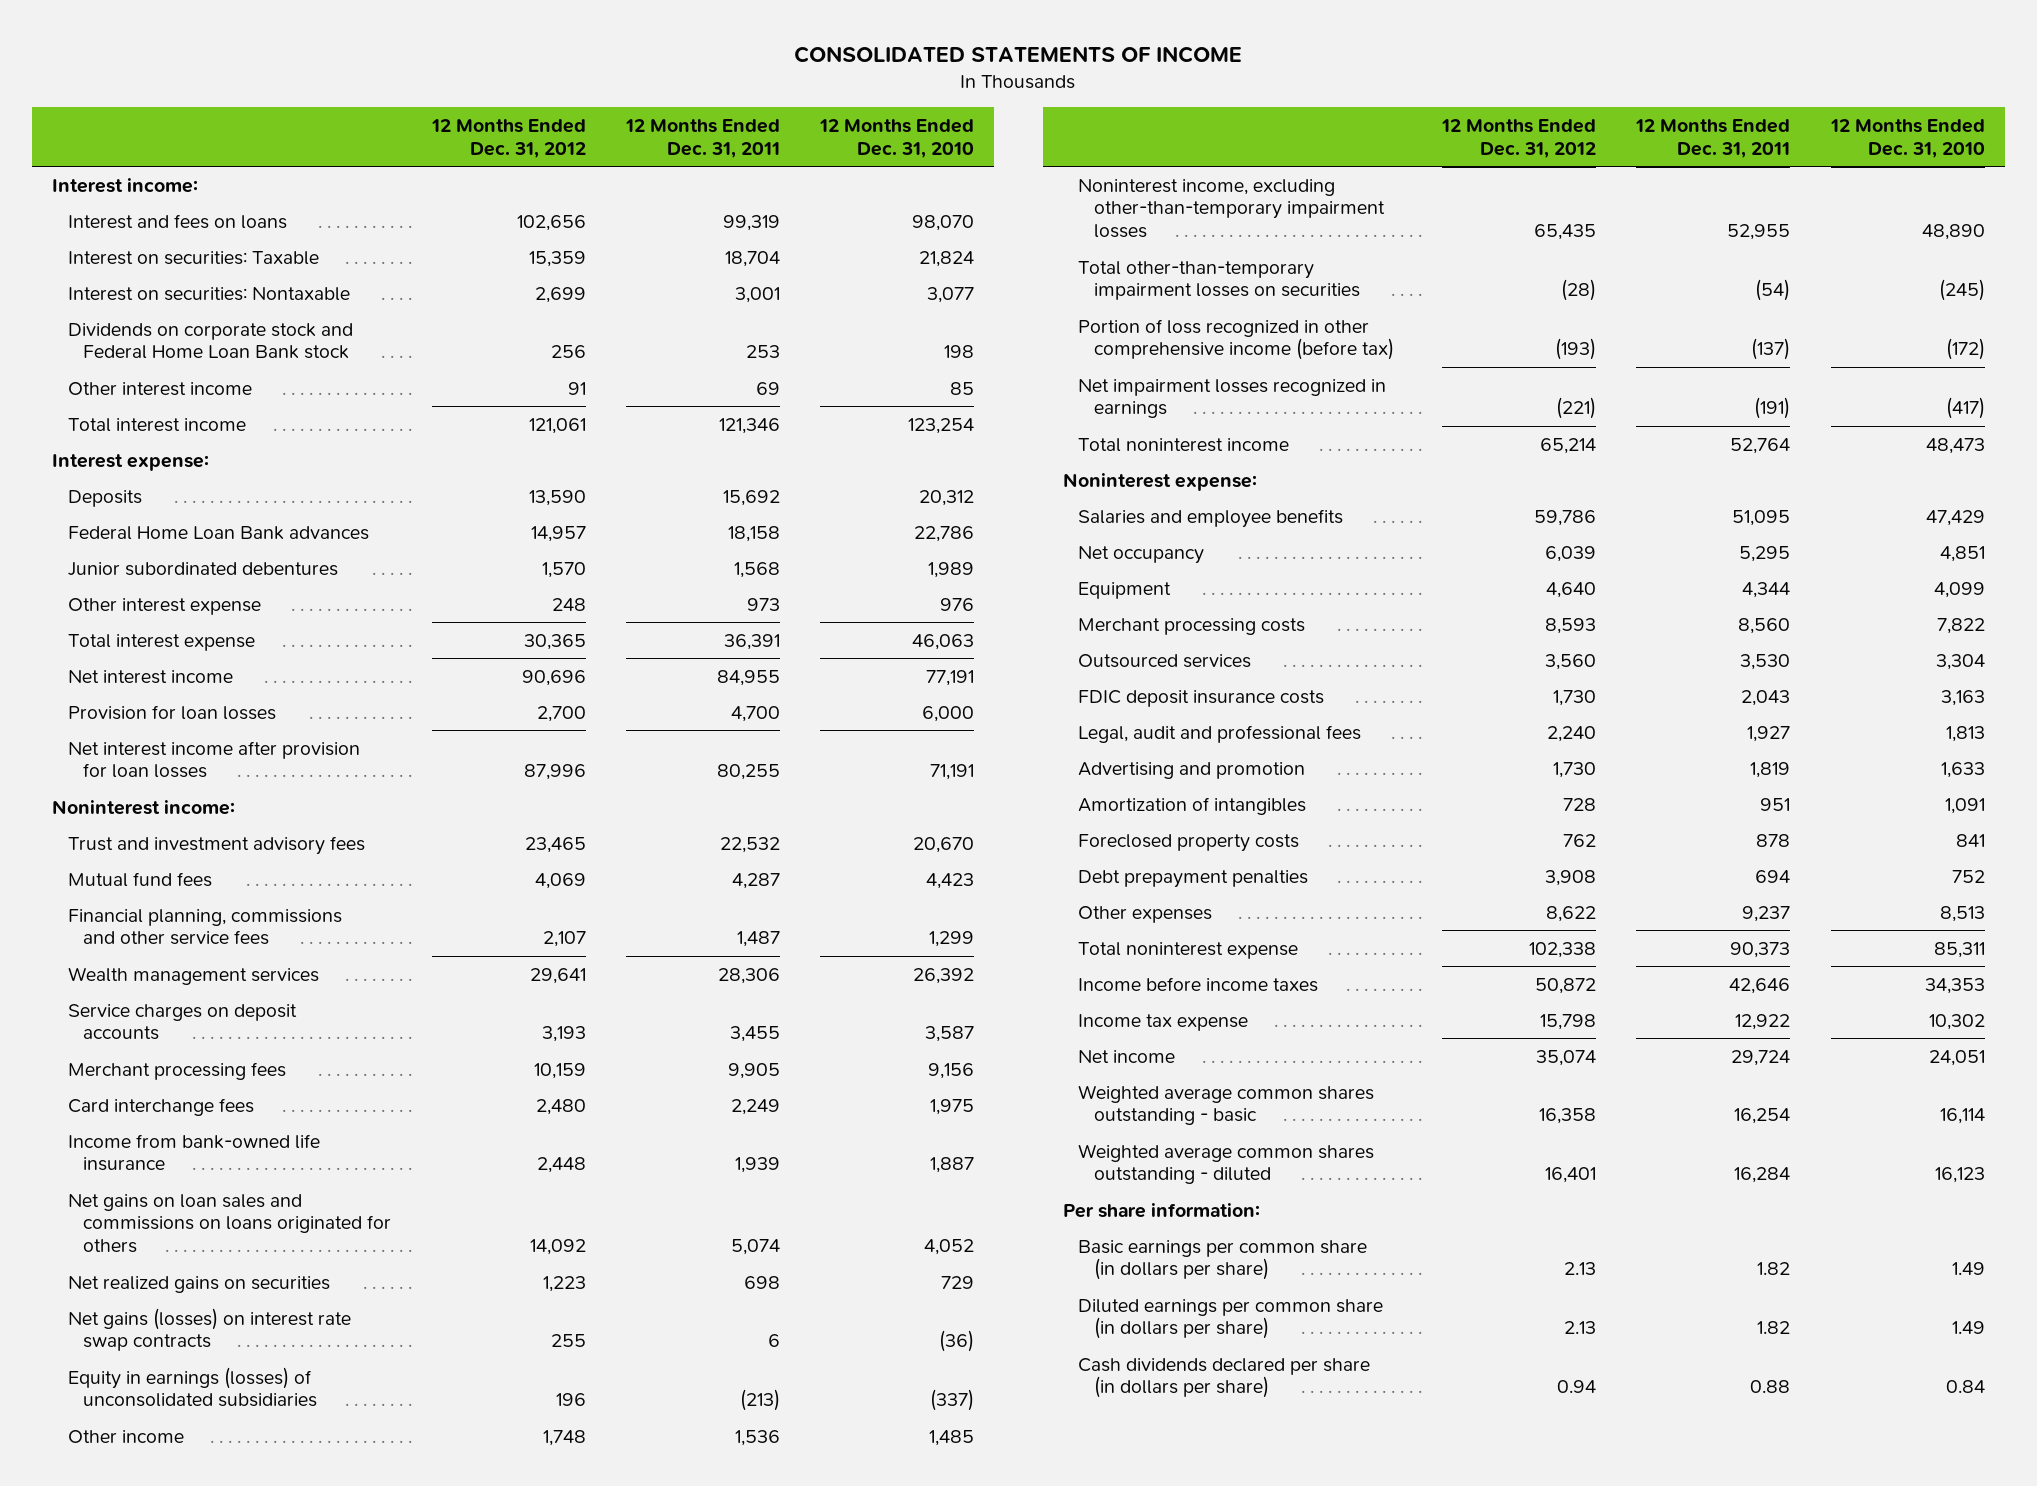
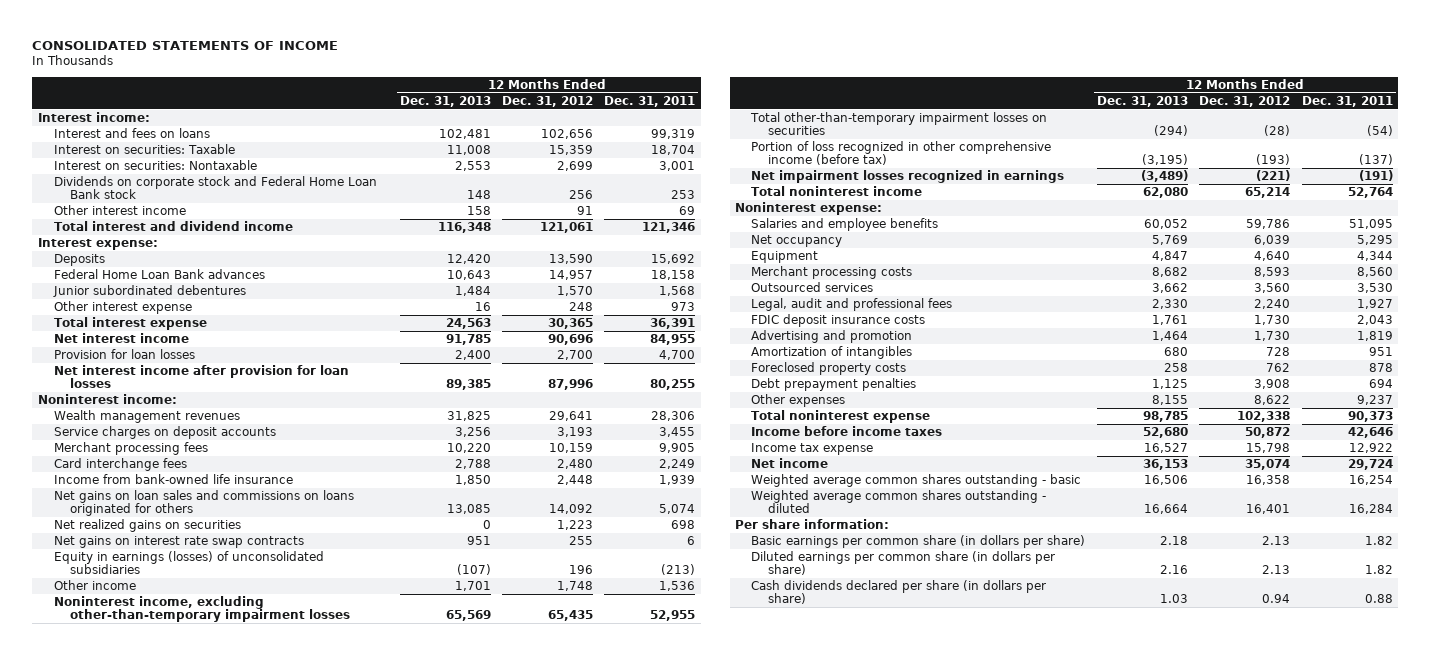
- | 12 Months Ended Dec. 31, 2012 | 12 Months Ended Dec. 31, 2011 | 12 Months Ended Dec. 31, 2010
+ | 12 Months Ended Dec. 31, 2013 | 12 Months Ended Dec. 31, 2012 | 12 Months Ended Dec. 31, 2011
- Total interest income | 121,061 | 121,346 | 123,254
+ Total interest and dividend income | 116,348 | 121,061 | 121,346
- Trust and investment advisory fees | 23,465 | 22,532 | 20,670
- Mutual fund fees | 4,069 | 4,287 | 4,423
- Financial planning, commissions and other service fees | 2,107 | 1,487 | 1,299
- Wealth management services | 29,641 | 28,306 | 26,392
+ Wealth management revenues | 31,825 | 29,641 | 28,306
- Net gains (losses) on interest rate swap contracts | 255 | 6 | (36)
+ Net gains on interest rate swap contracts | 951 | 255 | 6
moved down: FDIC deposit insurance costs | 1,761 | 1,730 | 2,043

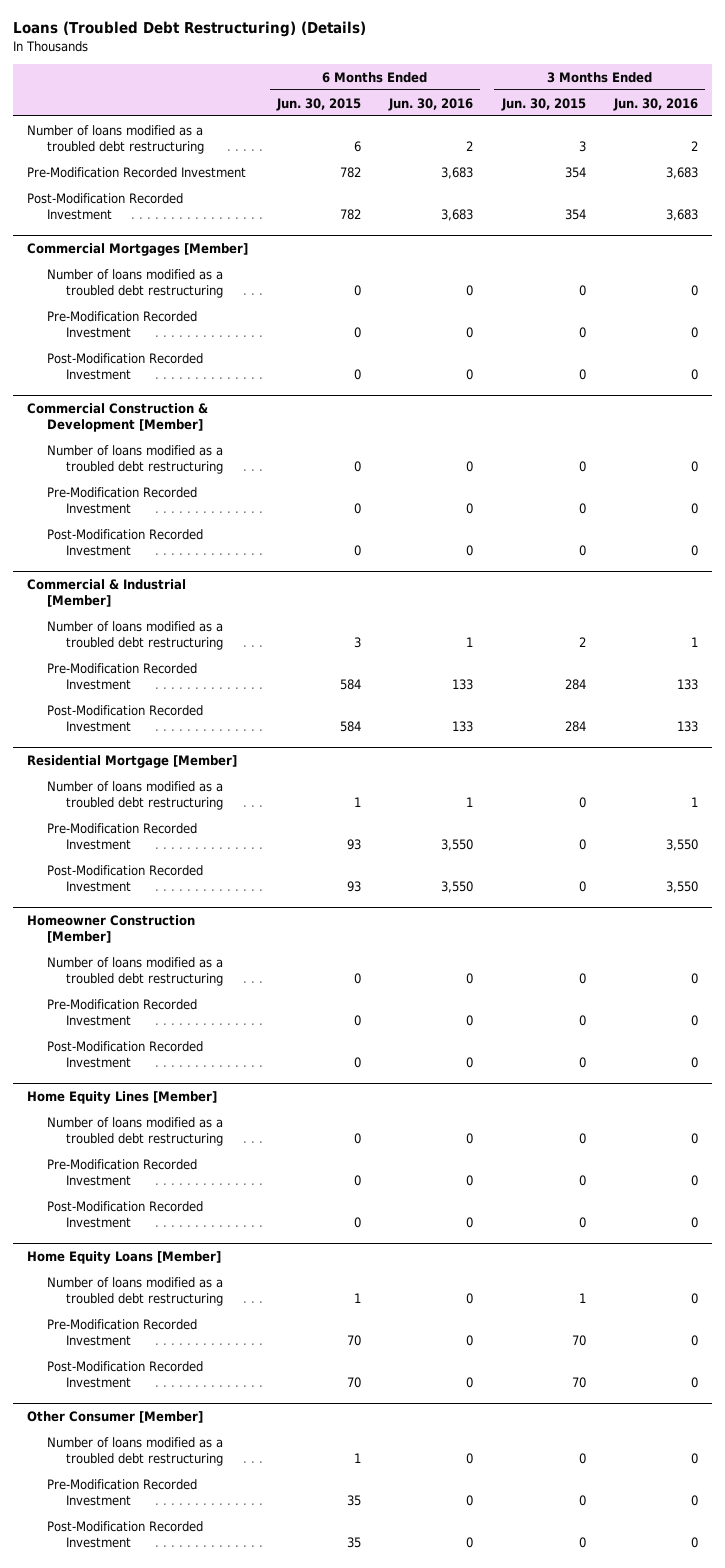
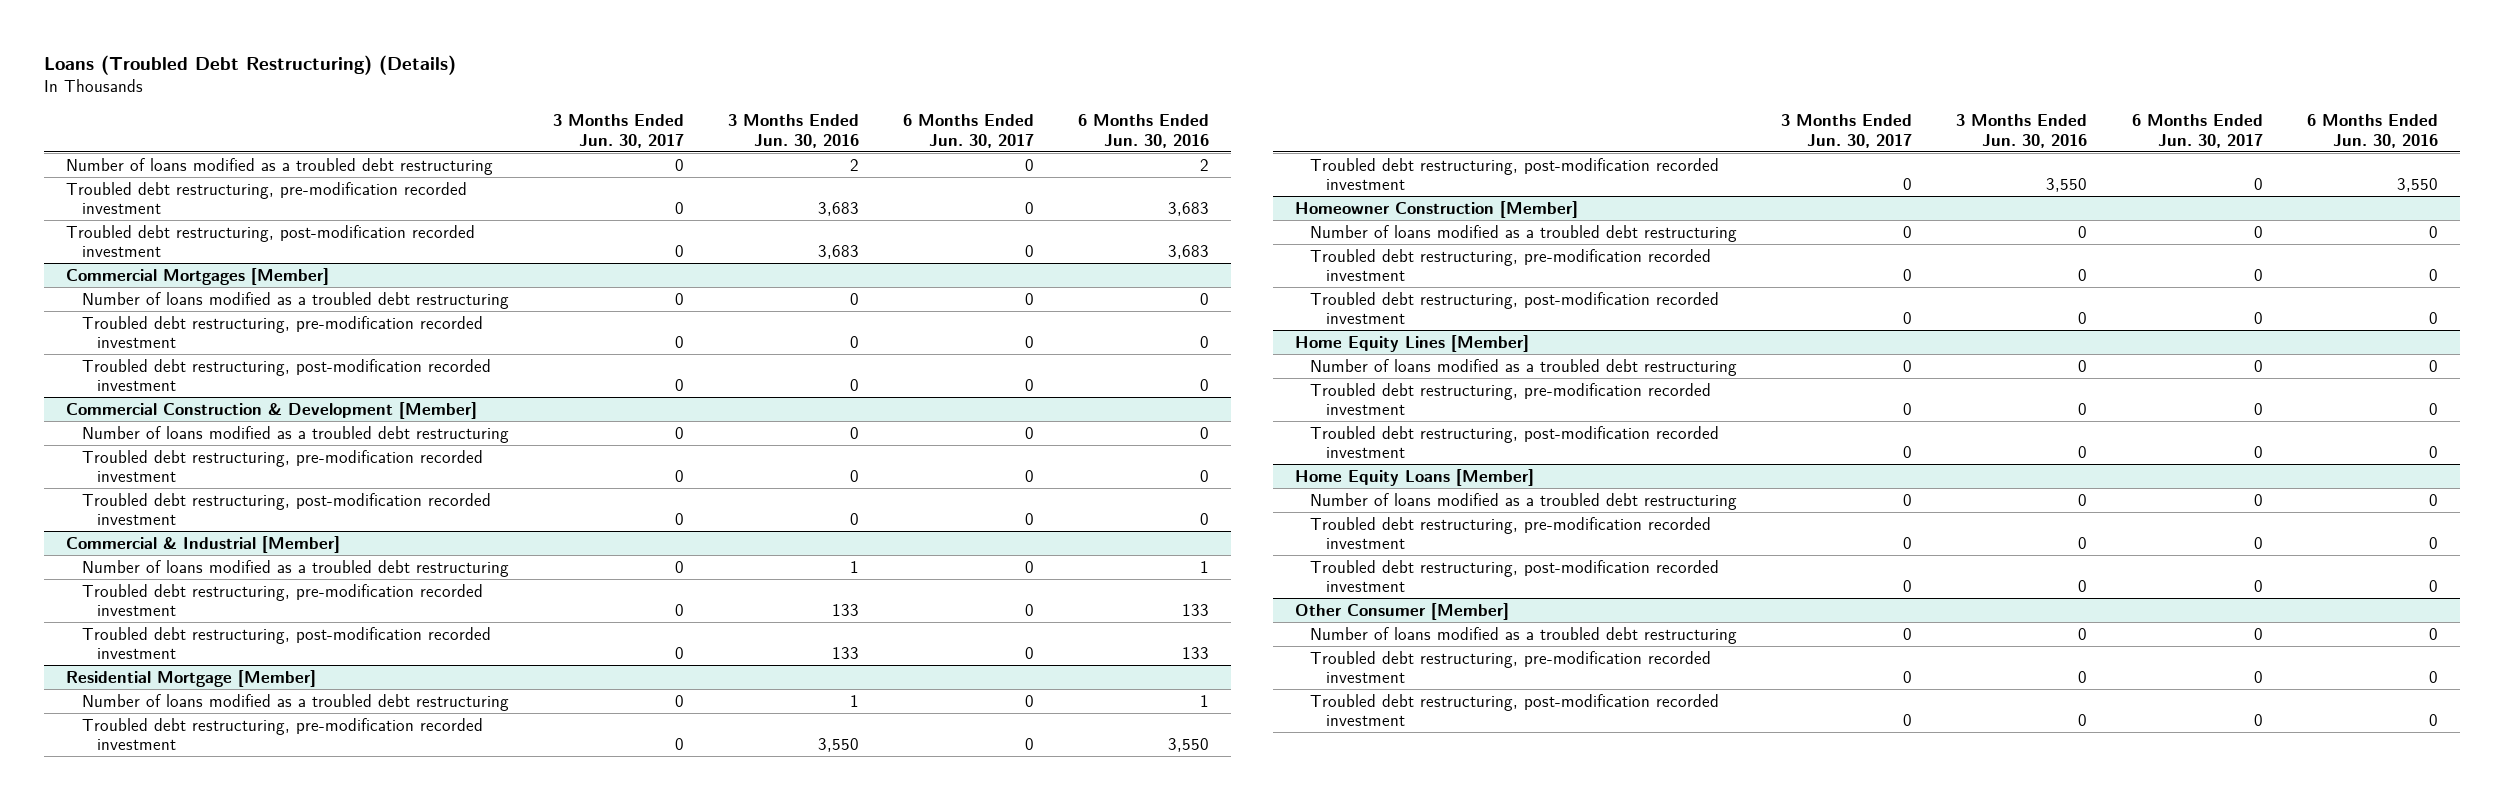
- | 6 Months Ended Jun. 30, 2015 | 6 Months Ended Jun. 30, 2016 | 3 Months Ended Jun. 30, 2015 | 3 Months Ended Jun. 30, 2016
+ | 3 Months Ended Jun. 30, 2017 | 3 Months Ended Jun. 30, 2016 | 6 Months Ended Jun. 30, 2017 | 6 Months Ended Jun. 30, 2016
- Pre-Modification Recorded Investment | 782 | 3,683 | 354 | 3,683
- Post-Modification Recorded Investment | 782 | 3,683 | 354 | 3,683
+ Troubled debt restructuring, pre-modification recorded investment | 0 | 3,683 | 0 | 3,683
+ Troubled debt restructuring, post-modification recorded investment | 0 | 3,683 | 0 | 3,683
@ Commercial Mortgages [Member]
- Pre-Modification Recorded Investment | 0 | 0 | 0 | 0
- Post-Modification Recorded Investment | 0 | 0 | 0 | 0
+ Troubled debt restructuring, pre-modification recorded investment | 0 | 0 | 0 | 0
+ Troubled debt restructuring, post-modification recorded investment | 0 | 0 | 0 | 0
@ Commercial Construction & Development [Member]
- Pre-Modification Recorded Investment | 0 | 0 | 0 | 0
- Post-Modification Recorded Investment | 0 | 0 | 0 | 0
+ Troubled debt restructuring, pre-modification recorded investment | 0 | 0 | 0 | 0
+ Troubled debt restructuring, post-modification recorded investment | 0 | 0 | 0 | 0
@ Commercial & Industrial [Member]
- Pre-Modification Recorded Investment | 584 | 133 | 284 | 133
- Post-Modification Recorded Investment | 584 | 133 | 284 | 133
+ Troubled debt restructuring, pre-modification recorded investment | 0 | 133 | 0 | 133
+ Troubled debt restructuring, post-modification recorded investment | 0 | 133 | 0 | 133
@ Residential Mortgage [Member]
- Pre-Modification Recorded Investment | 93 | 3,550 | 0 | 3,550
- Post-Modification Recorded Investment | 93 | 3,550 | 0 | 3,550
+ Troubled debt restructuring, pre-modification recorded investment | 0 | 3,550 | 0 | 3,550
+ Troubled debt restructuring, post-modification recorded investment | 0 | 3,550 | 0 | 3,550
@ Homeowner Construction [Member]
- Pre-Modification Recorded Investment | 0 | 0 | 0 | 0
- Post-Modification Recorded Investment | 0 | 0 | 0 | 0
+ Troubled debt restructuring, pre-modification recorded investment | 0 | 0 | 0 | 0
+ Troubled debt restructuring, post-modification recorded investment | 0 | 0 | 0 | 0
@ Home Equity Lines [Member]
- Pre-Modification Recorded Investment | 0 | 0 | 0 | 0
- Post-Modification Recorded Investment | 0 | 0 | 0 | 0
+ Troubled debt restructuring, pre-modification recorded investment | 0 | 0 | 0 | 0
+ Troubled debt restructuring, post-modification recorded investment | 0 | 0 | 0 | 0
@ Home Equity Loans [Member]
- Pre-Modification Recorded Investment | 70 | 0 | 70 | 0
- Post-Modification Recorded Investment | 70 | 0 | 70 | 0
+ Troubled debt restructuring, pre-modification recorded investment | 0 | 0 | 0 | 0
+ Troubled debt restructuring, post-modification recorded investment | 0 | 0 | 0 | 0
@ Other Consumer [Member]
- Pre-Modification Recorded Investment | 35 | 0 | 0 | 0
- Post-Modification Recorded Investment | 35 | 0 | 0 | 0
+ Troubled debt restructuring, pre-modification recorded investment | 0 | 0 | 0 | 0
+ Troubled debt restructuring, post-modification recorded investment | 0 | 0 | 0 | 0

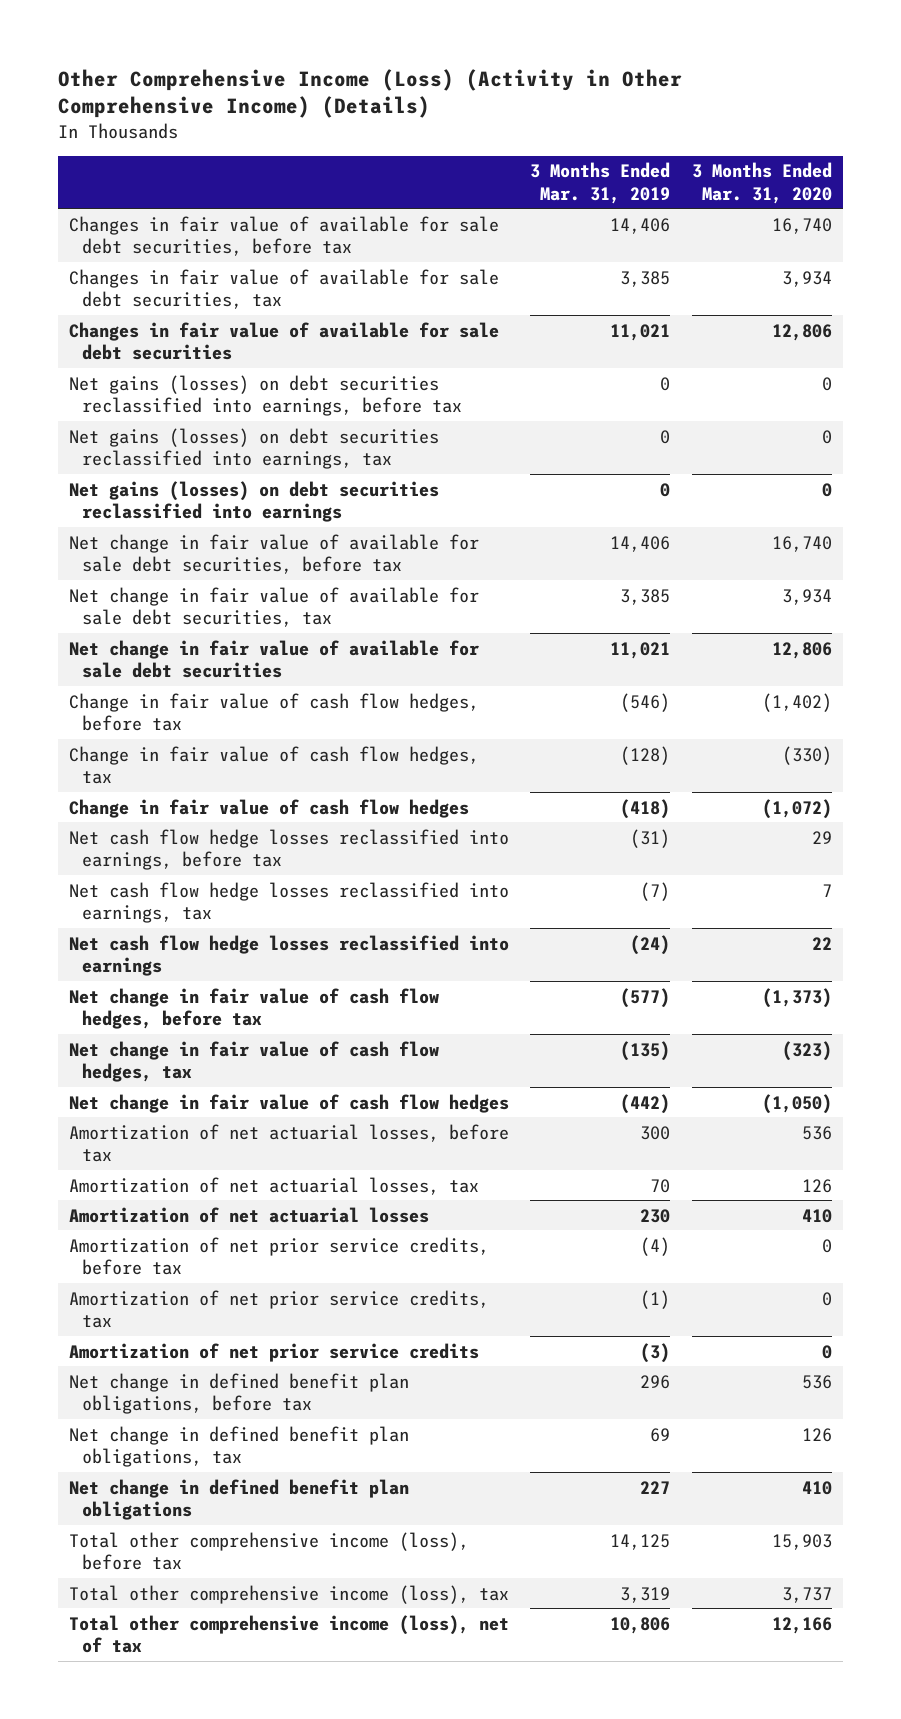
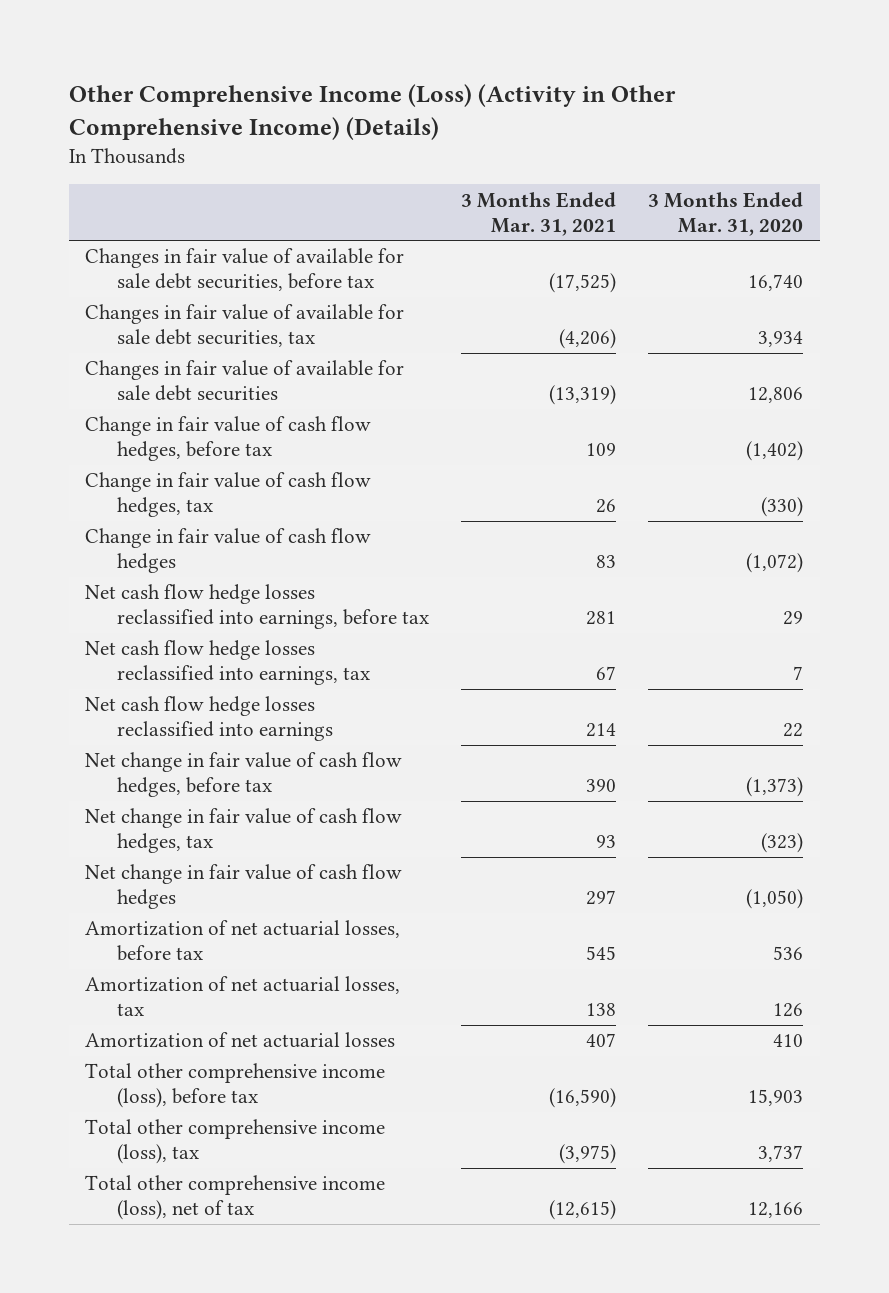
- | 3 Months Ended Mar. 31, 2019 | 3 Months Ended Mar. 31, 2020
+ | 3 Months Ended Mar. 31, 2021 | 3 Months Ended Mar. 31, 2020
- Net gains (losses) on debt securities reclassified into earnings, before tax | 0 | 0
- Net gains (losses) on debt securities reclassified into earnings, tax | 0 | 0
- Net gains (losses) on debt securities reclassified into earnings | 0 | 0
- Net change in fair value of available for sale debt securities, before tax | 14,406 | 16,740
- Net change in fair value of available for sale debt securities, tax | 3,385 | 3,934
- Net change in fair value of available for sale debt securities | 11,021 | 12,806
- Amortization of net prior service credits, before tax | (4) | 0
- Amortization of net prior service credits, tax | (1) | 0
- Amortization of net prior service credits | (3) | 0
- Net change in defined benefit plan obligations, before tax | 296 | 536
- Net change in defined benefit plan obligations, tax | 69 | 126
- Net change in defined benefit plan obligations | 227 | 410

